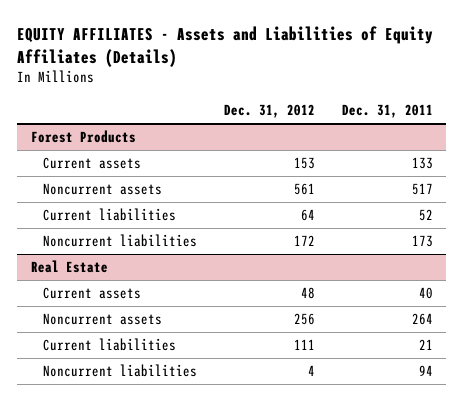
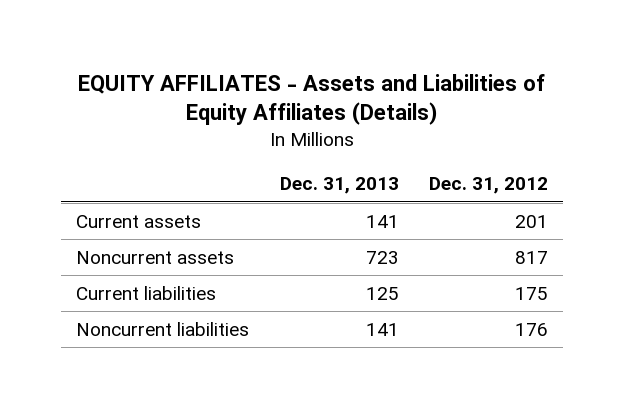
- | Dec. 31, 2012 | Dec. 31, 2011
+ | Dec. 31, 2013 | Dec. 31, 2012
- Forest Products
- Current assets | 153 | 133
- Noncurrent assets | 561 | 517
- Current liabilities | 64 | 52
- Noncurrent liabilities | 172 | 173
- Real Estate
- Current assets | 48 | 40
- Noncurrent assets | 256 | 264
- Current liabilities | 111 | 21
- Noncurrent liabilities | 4 | 94
+ Current assets | 141 | 201
+ Noncurrent assets | 723 | 817
+ Current liabilities | 125 | 175
+ Noncurrent liabilities | 141 | 176

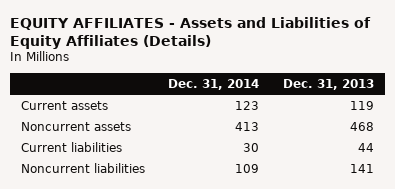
- | Dec. 31, 2013 | Dec. 31, 2012
+ | Dec. 31, 2014 | Dec. 31, 2013
- Current assets | 141 | 201
- Noncurrent assets | 723 | 817
- Current liabilities | 125 | 175
+ Current assets | 123 | 119
+ Noncurrent assets | 413 | 468
+ Current liabilities | 30 | 44

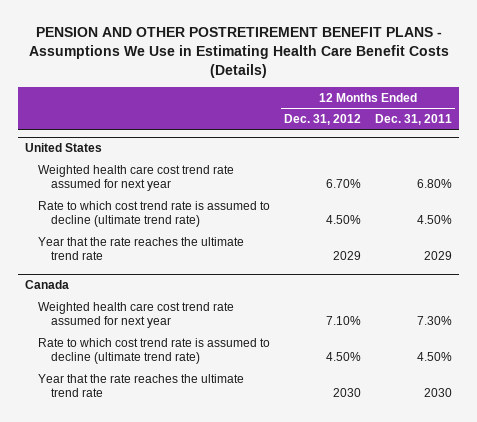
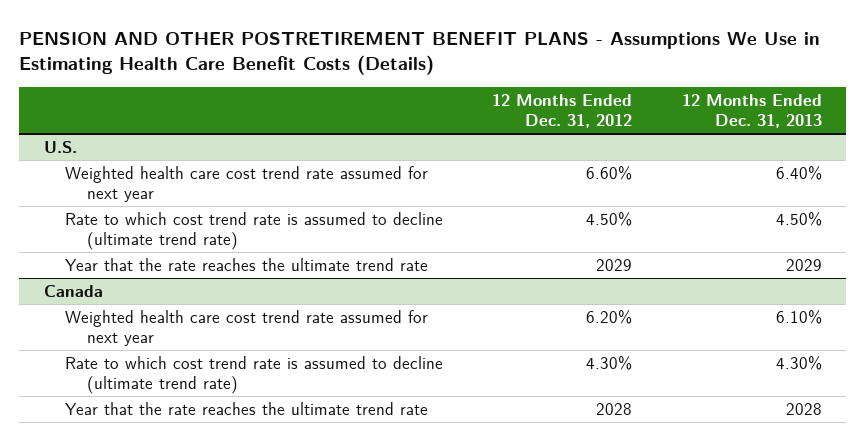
- | 12 Months Ended Dec. 31, 2012 | 12 Months Ended Dec. 31, 2011
+ | 12 Months Ended Dec. 31, 2012 | 12 Months Ended Dec. 31, 2013
- United States
- Weighted health care cost trend rate assumed for next year | 6.70% | 6.80%
+ U.S.
+ Weighted health care cost trend rate assumed for next year | 6.60% | 6.40%
@ Canada
- Weighted health care cost trend rate assumed for next year | 7.10% | 7.30%
- Rate to which cost trend rate is assumed to decline (ultimate trend rate) | 4.50% | 4.50%
- Year that the rate reaches the ultimate trend rate | 2030 | 2030
+ Weighted health care cost trend rate assumed for next year | 6.20% | 6.10%
+ Rate to which cost trend rate is assumed to decline (ultimate trend rate) | 4.30% | 4.30%
+ Year that the rate reaches the ultimate trend rate | 2028 | 2028

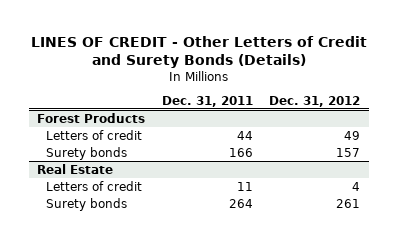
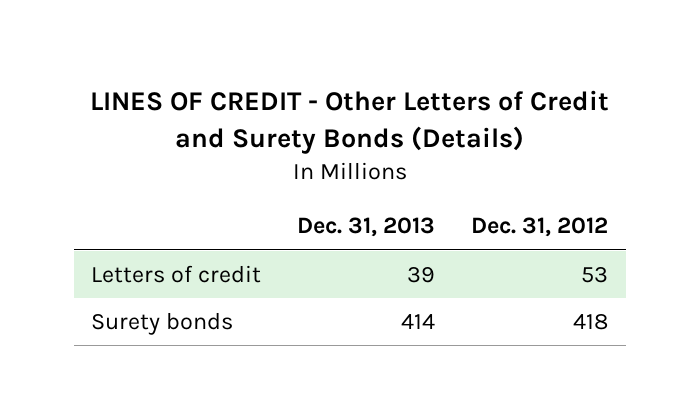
- | Dec. 31, 2011 | Dec. 31, 2012
+ | Dec. 31, 2013 | Dec. 31, 2012
- Forest Products
- Letters of credit | 44 | 49
- Surety bonds | 166 | 157
- Real Estate
- Letters of credit | 11 | 4
- Surety bonds | 264 | 261
+ Letters of credit | 39 | 53
+ Surety bonds | 414 | 418

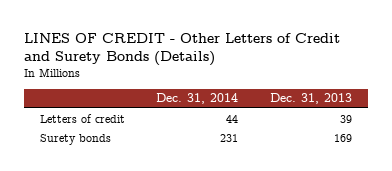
- | Dec. 31, 2013 | Dec. 31, 2012
+ | Dec. 31, 2014 | Dec. 31, 2013
- Surety bonds | 414 | 418
+ Surety bonds | 231 | 169

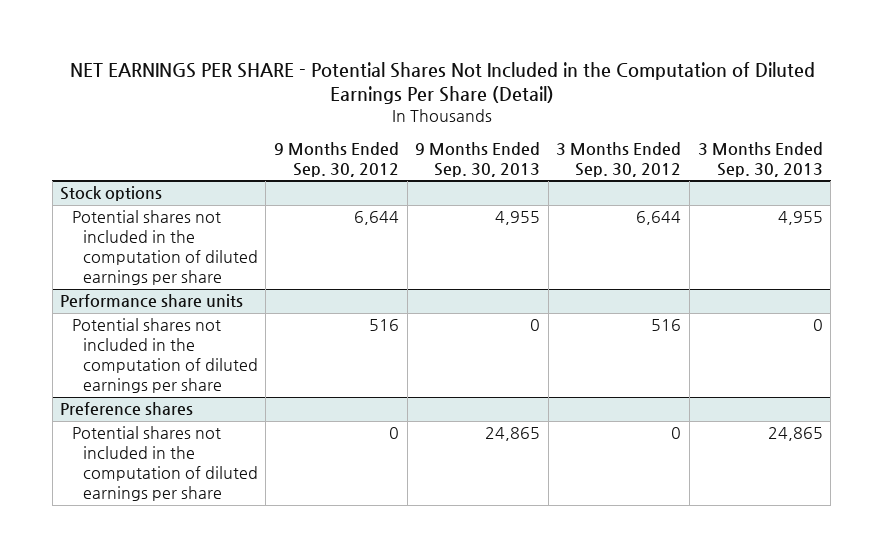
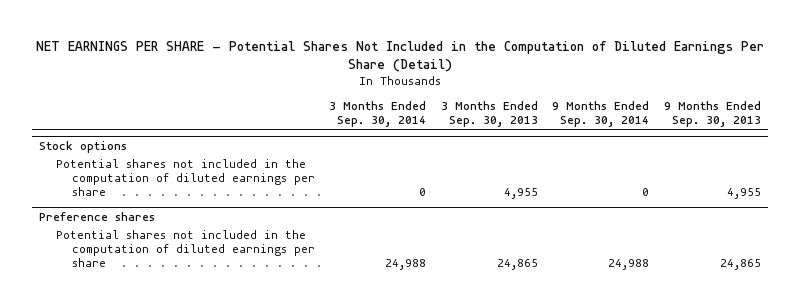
- | 9 Months Ended Sep. 30, 2012 | 9 Months Ended Sep. 30, 2013 | 3 Months Ended Sep. 30, 2012 | 3 Months Ended Sep. 30, 2013
+ | 3 Months Ended Sep. 30, 2014 | 3 Months Ended Sep. 30, 2013 | 9 Months Ended Sep. 30, 2014 | 9 Months Ended Sep. 30, 2013
- Performance share units
- Potential shares not included in the computation of diluted earnings per share | 516 | 0 | 516 | 0

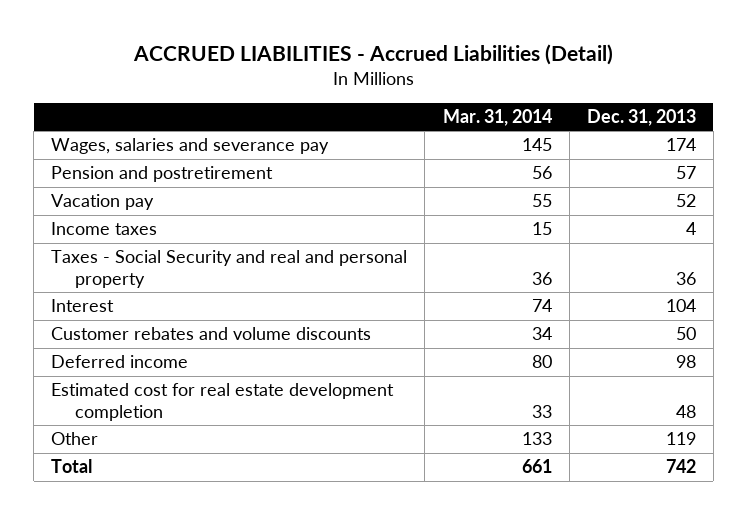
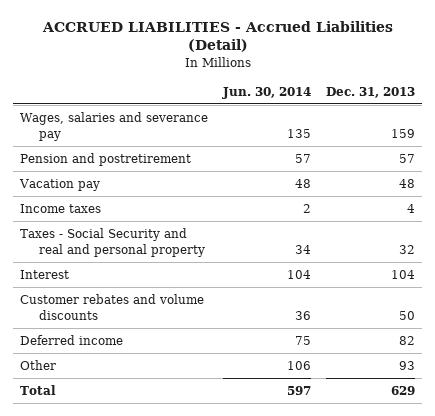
- | Mar. 31, 2014 | Dec. 31, 2013
+ | Jun. 30, 2014 | Dec. 31, 2013
- Wages, salaries and severance pay | 145 | 174
+ Wages, salaries and severance pay | 135 | 159
- Vacation pay | 55 | 52
+ Vacation pay | 48 | 48
- Taxes - Social Security and real and personal property | 36 | 36
+ Taxes - Social Security and real and personal property | 34 | 32
- Deferred income | 80 | 98
- Estimated cost for real estate development completion | 33 | 48
- Other | 133 | 119
- Total | 661 | 742
+ Deferred income | 75 | 82
+ Other | 106 | 93
+ Total | 597 | 629

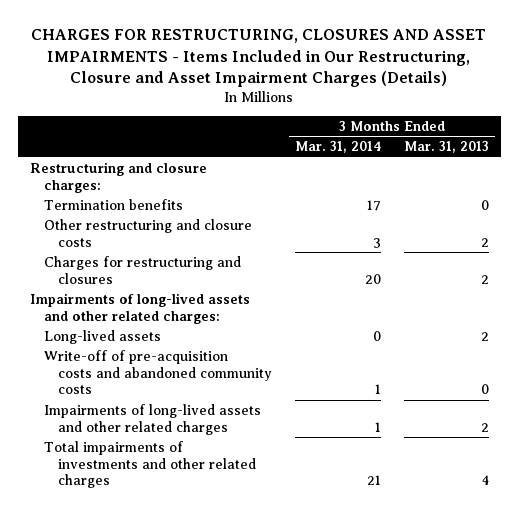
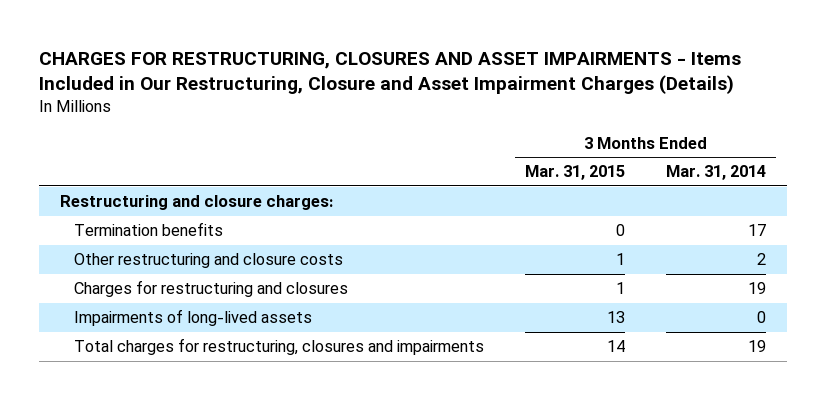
- | 3 Months Ended Mar. 31, 2014 | 3 Months Ended Mar. 31, 2013
+ | 3 Months Ended Mar. 31, 2015 | 3 Months Ended Mar. 31, 2014
- Other restructuring and closure costs | 3 | 2
- Charges for restructuring and closures | 20 | 2
- Impairments of long-lived assets and other related charges:
- Long-lived assets | 0 | 2
- Write-off of pre-acquisition costs and abandoned community costs | 1 | 0
- Impairments of long-lived assets and other related charges | 1 | 2
- Total impairments of investments and other related charges | 21 | 4
+ Other restructuring and closure costs | 1 | 2
+ Charges for restructuring and closures | 1 | 19
+ Impairments of long-lived assets | 13 | 0
+ Total charges for restructuring, closures and impairments | 14 | 19

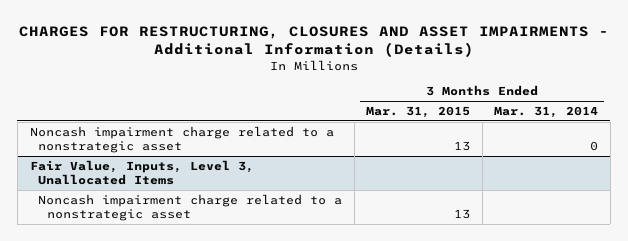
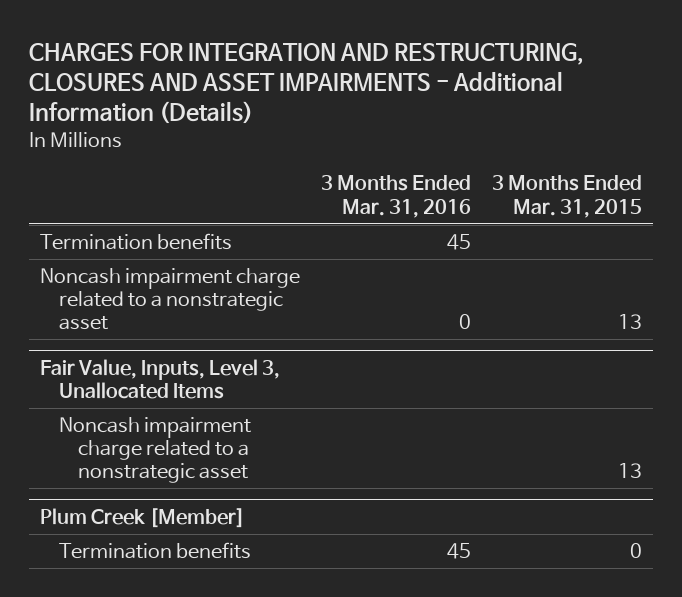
- CHARGES FOR RESTRUCTURING, CLOSURES AND ASSET IMPAIRMENTS - Additional Information (Details)
+ CHARGES FOR INTEGRATION AND RESTRUCTURING, CLOSURES AND ASSET IMPAIRMENTS - Additional Information (Details)
- | 3 Months Ended Mar. 31, 2015 | 3 Months Ended Mar. 31, 2014
+ | 3 Months Ended Mar. 31, 2016 | 3 Months Ended Mar. 31, 2015
+ Termination benefits | 45 |
+ Plum Creek [Member]
+ Termination benefits | 45 | 0

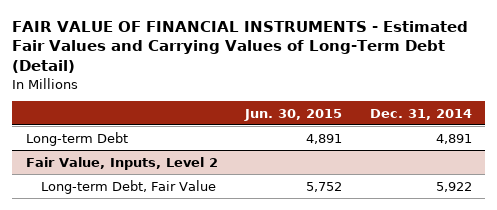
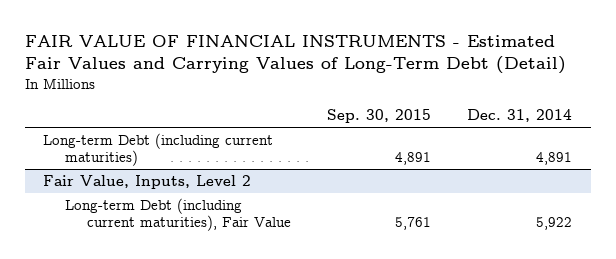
- | Jun. 30, 2015 | Dec. 31, 2014
+ | Sep. 30, 2015 | Dec. 31, 2014
- Long-term Debt | 4,891 | 4,891
+ Long-term Debt (including current maturities) | 4,891 | 4,891
@ Fair Value, Inputs, Level 2
- Long-term Debt, Fair Value | 5,752 | 5,922
+ Long-term Debt (including current maturities), Fair Value | 5,761 | 5,922

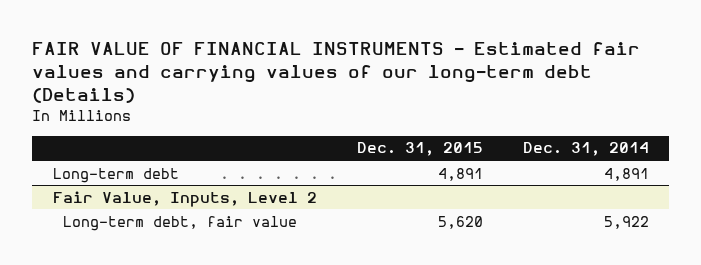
- FAIR VALUE OF FINANCIAL INSTRUMENTS - Estimated Fair Values and Carrying Values of Long-Term Debt (Detail)
+ FAIR VALUE OF FINANCIAL INSTRUMENTS - Estimated fair values and carrying values of our long-term debt (Details)
- | Sep. 30, 2015 | Dec. 31, 2014
+ | Dec. 31, 2015 | Dec. 31, 2014
- Long-term Debt (including current maturities) | 4,891 | 4,891
+ Long-term debt | 4,891 | 4,891
@ Fair Value, Inputs, Level 2
- Long-term Debt (including current maturities), Fair Value | 5,761 | 5,922
+ Long-term debt, fair value | 5,620 | 5,922

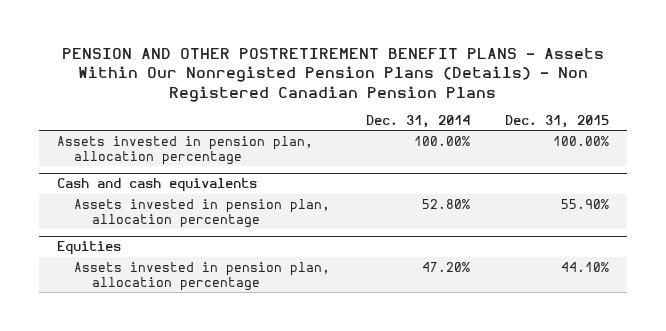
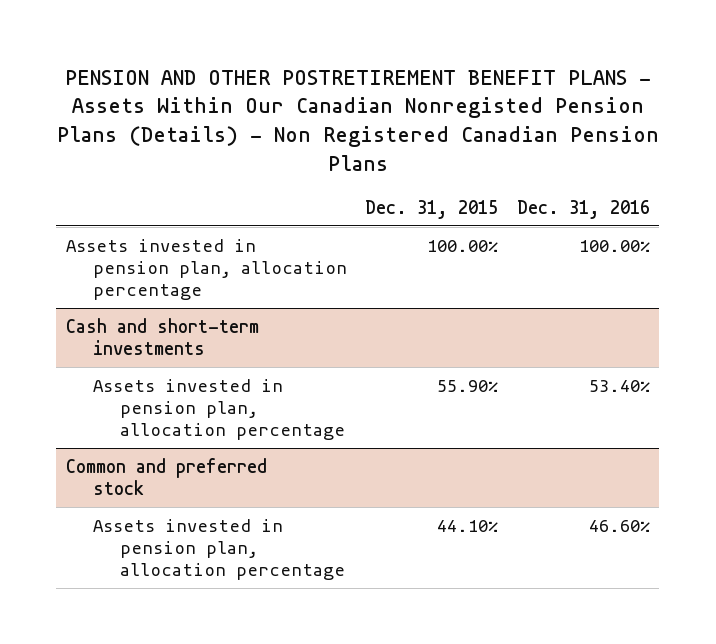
- PENSION AND OTHER POSTRETIREMENT BENEFIT PLANS - Assets Within Our Nonregisted Pension Plans (Details) - Non Registered Canadian Pension Plans
+ PENSION AND OTHER POSTRETIREMENT BENEFIT PLANS - Assets Within Our Canadian Nonregisted Pension Plans (Details) - Non Registered Canadian Pension Plans
- | Dec. 31, 2014 | Dec. 31, 2015
+ | Dec. 31, 2015 | Dec. 31, 2016
- Cash and cash equivalents
+ Cash and short-term investments
- Equities
+ Common and preferred stock

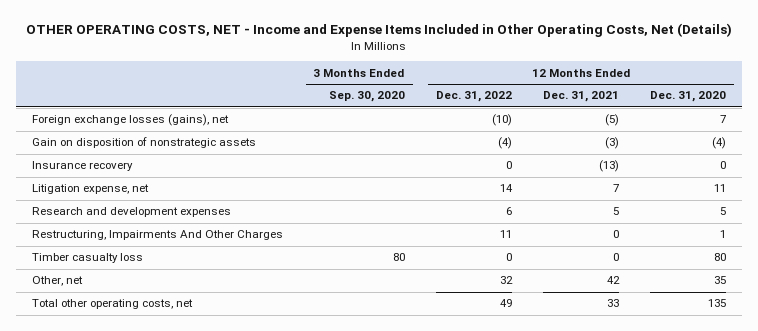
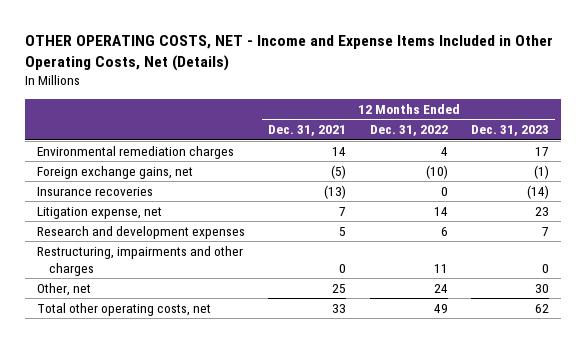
- | 3 Months Ended Sep. 30, 2020 | 12 Months Ended Dec. 31, 2022 | 12 Months Ended Dec. 31, 2021 | 12 Months Ended Dec. 31, 2020
+ | 12 Months Ended Dec. 31, 2021 | 12 Months Ended Dec. 31, 2022 | 12 Months Ended Dec. 31, 2023
- Foreign exchange losses (gains), net | | (10) | (5) | 7
- Gain on disposition of nonstrategic assets | | (4) | (3) | (4)
- Insurance recovery | | 0 | (13) | 0
+ Environmental remediation charges | 14 | 4 | 17
+ Foreign exchange gains, net | (5) | (10) | (1)
+ Insurance recoveries | (13) | 0 | (14)
- Restructuring, Impairments And Other Charges | | 11 | 0 | 1
- Timber casualty loss | 80 | 0 | 0 | 80
- Other, net | | 32 | 42 | 35
+ Restructuring, impairments and other charges | 0 | 11 | 0
+ Other, net | 25 | 24 | 30

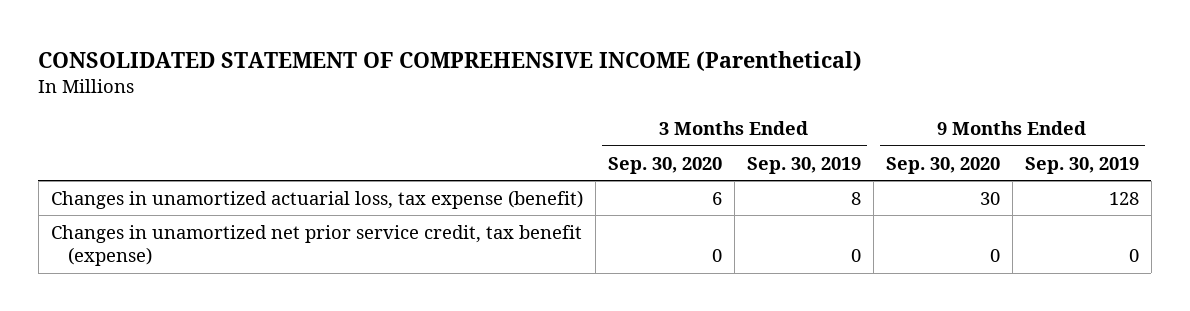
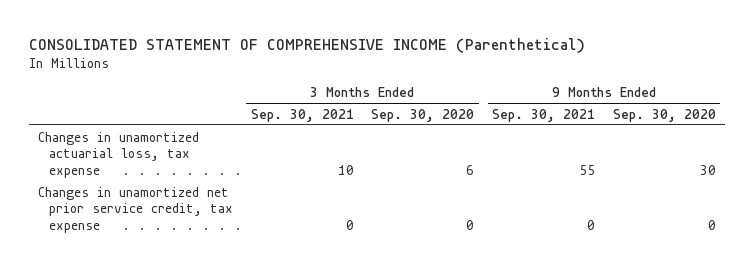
- | 3 Months Ended Sep. 30, 2020 | 3 Months Ended Sep. 30, 2019 | 9 Months Ended Sep. 30, 2020 | 9 Months Ended Sep. 30, 2019
+ | 3 Months Ended Sep. 30, 2021 | 3 Months Ended Sep. 30, 2020 | 9 Months Ended Sep. 30, 2021 | 9 Months Ended Sep. 30, 2020
- Changes in unamortized actuarial loss, tax expense (benefit) | 6 | 8 | 30 | 128
- Changes in unamortized net prior service credit, tax benefit (expense) | 0 | 0 | 0 | 0
+ Changes in unamortized actuarial loss, tax expense | 10 | 6 | 55 | 30
+ Changes in unamortized net prior service credit, tax expense | 0 | 0 | 0 | 0

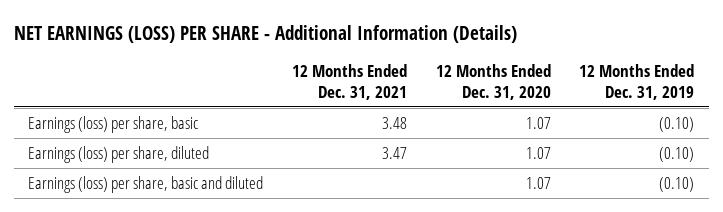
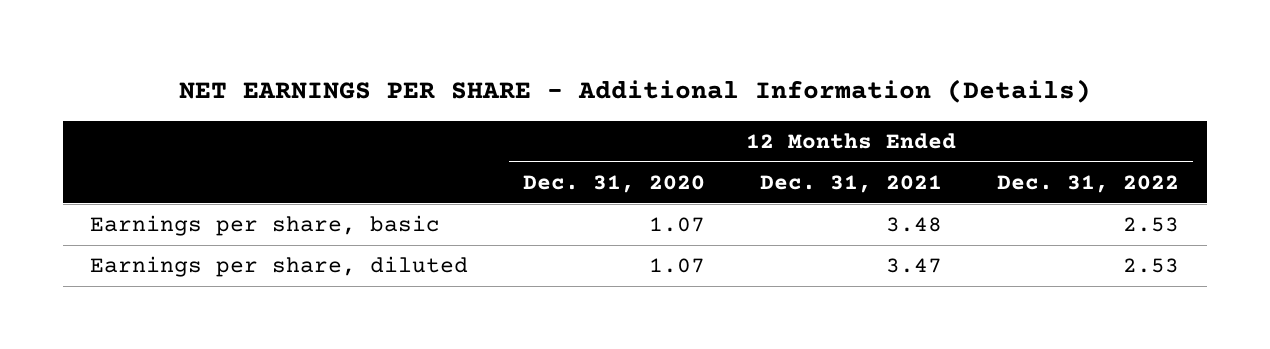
- NET EARNINGS (LOSS) PER SHARE - Additional Information (Details)
+ NET EARNINGS PER SHARE - Additional Information (Details)
- | 12 Months Ended Dec. 31, 2021 | 12 Months Ended Dec. 31, 2020 | 12 Months Ended Dec. 31, 2019
+ | 12 Months Ended Dec. 31, 2020 | 12 Months Ended Dec. 31, 2021 | 12 Months Ended Dec. 31, 2022
- Earnings (loss) per share, basic | 3.48 | 1.07 | (0.10)
- Earnings (loss) per share, diluted | 3.47 | 1.07 | (0.10)
- Earnings (loss) per share, basic and diluted | | 1.07 | (0.10)
+ Earnings per share, basic | 1.07 | 3.48 | 2.53
+ Earnings per share, diluted | 1.07 | 3.47 | 2.53

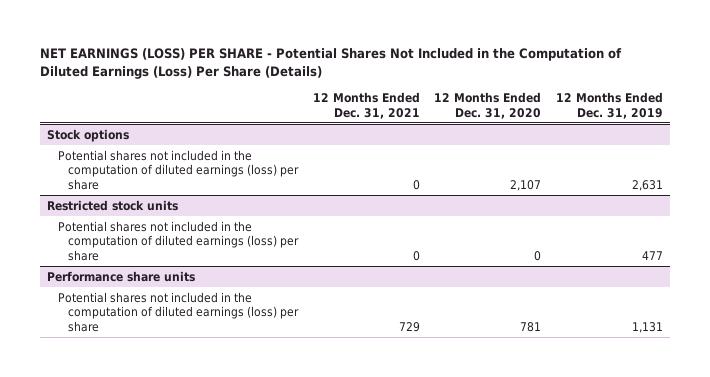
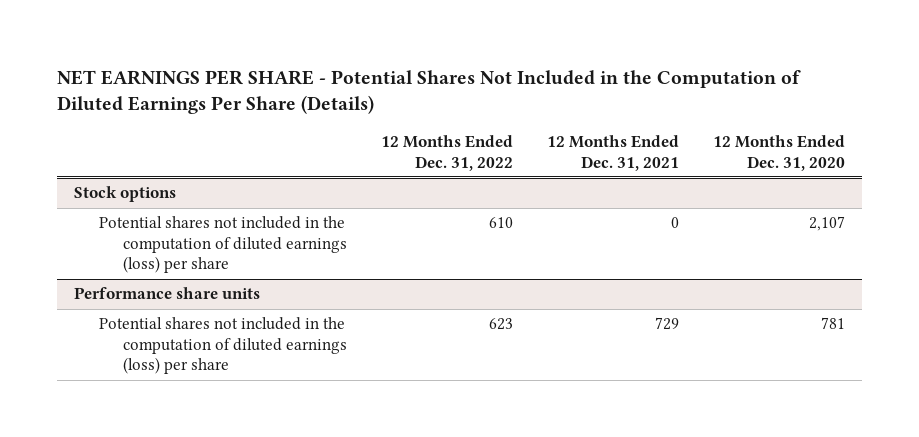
- NET EARNINGS (LOSS) PER SHARE - Potential Shares Not Included in the Computation of Diluted Earnings (Loss) Per Share (Details)
+ NET EARNINGS PER SHARE - Potential Shares Not Included in the Computation of Diluted Earnings Per Share (Details)
- | 12 Months Ended Dec. 31, 2021 | 12 Months Ended Dec. 31, 2020 | 12 Months Ended Dec. 31, 2019
+ | 12 Months Ended Dec. 31, 2022 | 12 Months Ended Dec. 31, 2021 | 12 Months Ended Dec. 31, 2020
- Restricted stock units
- Potential shares not included in the computation of diluted earnings (loss) per share | 0 | 0 | 477

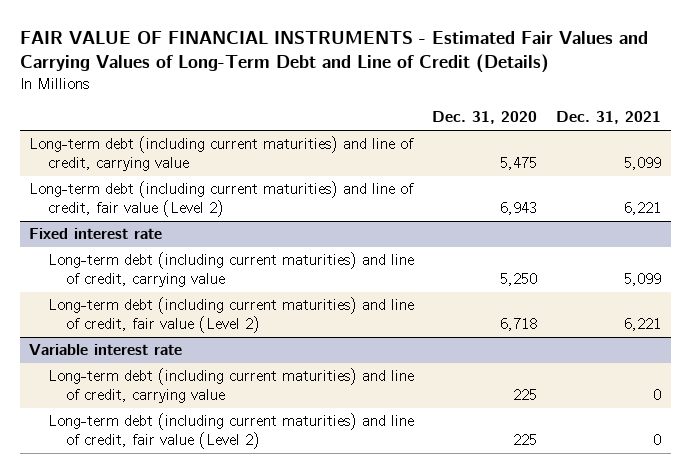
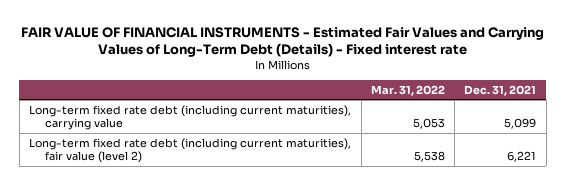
- FAIR VALUE OF FINANCIAL INSTRUMENTS - Estimated Fair Values and Carrying Values of Long-Term Debt and Line of Credit (Details)
+ FAIR VALUE OF FINANCIAL INSTRUMENTS - Estimated Fair Values and Carrying Values of Long-Term Debt (Details) - Fixed interest rate
- | Dec. 31, 2020 | Dec. 31, 2021
+ | Mar. 31, 2022 | Dec. 31, 2021
- Long-term debt (including current maturities) and line of credit, carrying value | 5,475 | 5,099
- Long-term debt (including current maturities) and line of credit, fair value (Level 2) | 6,943 | 6,221
- Fixed interest rate
- Long-term debt (including current maturities) and line of credit, carrying value | 5,250 | 5,099
- Long-term debt (including current maturities) and line of credit, fair value (Level 2) | 6,718 | 6,221
- Variable interest rate
- Long-term debt (including current maturities) and line of credit, carrying value | 225 | 0
- Long-term debt (including current maturities) and line of credit, fair value (Level 2) | 225 | 0
+ Long-term fixed rate debt (including current maturities), carrying value | 5,053 | 5,099
+ Long-term fixed rate debt (including current maturities), fair value (level 2) | 5,538 | 6,221

